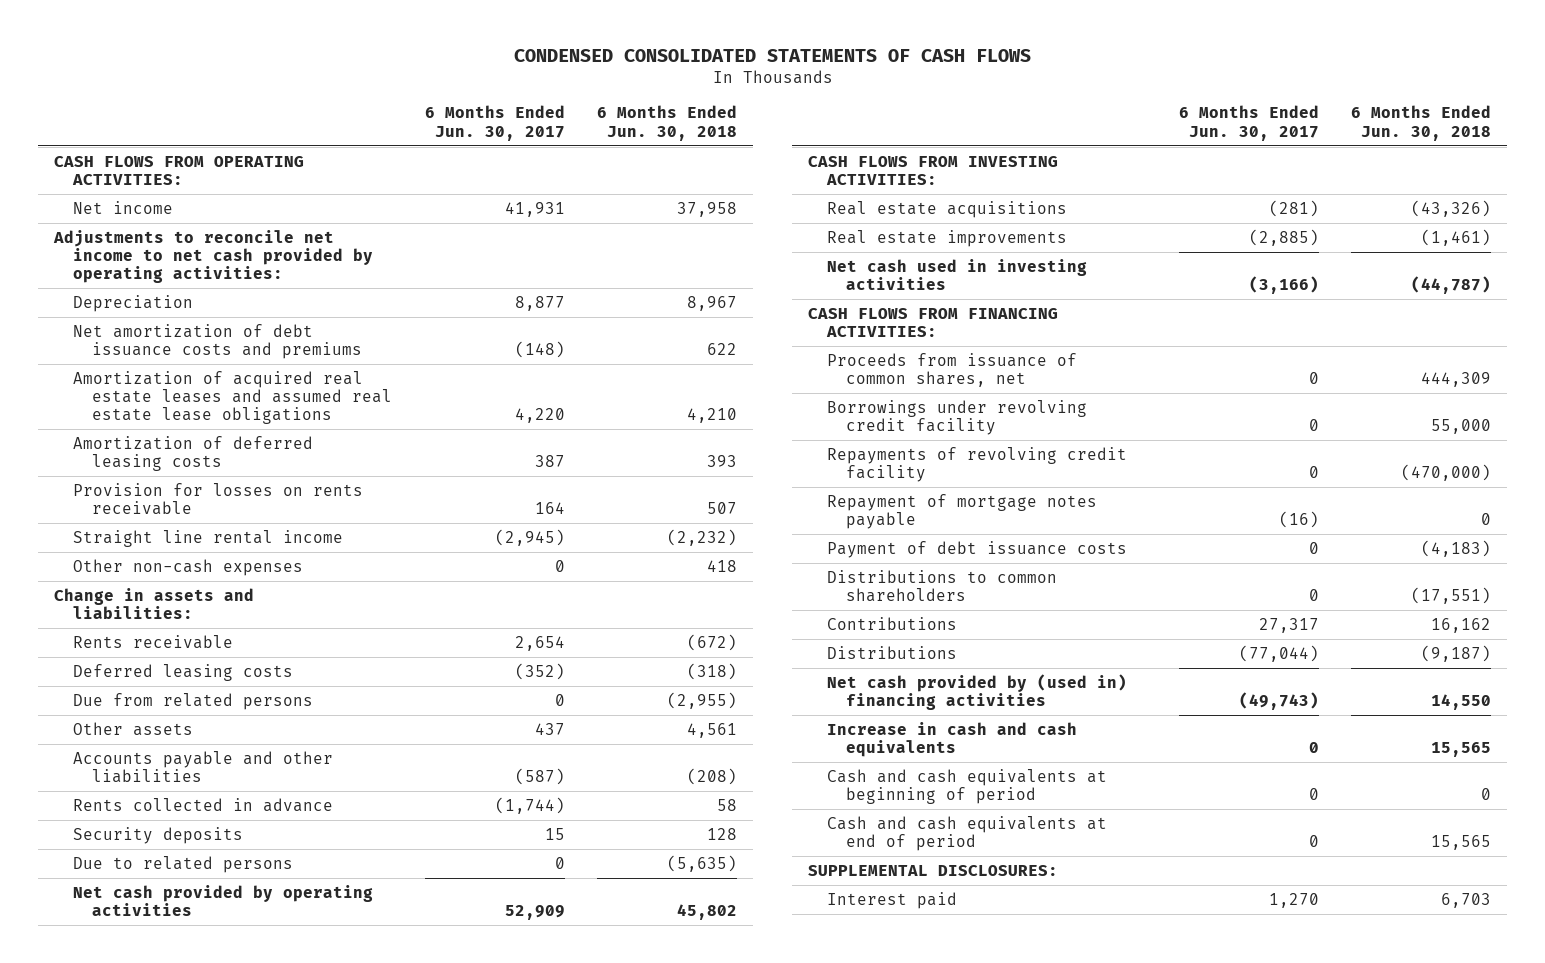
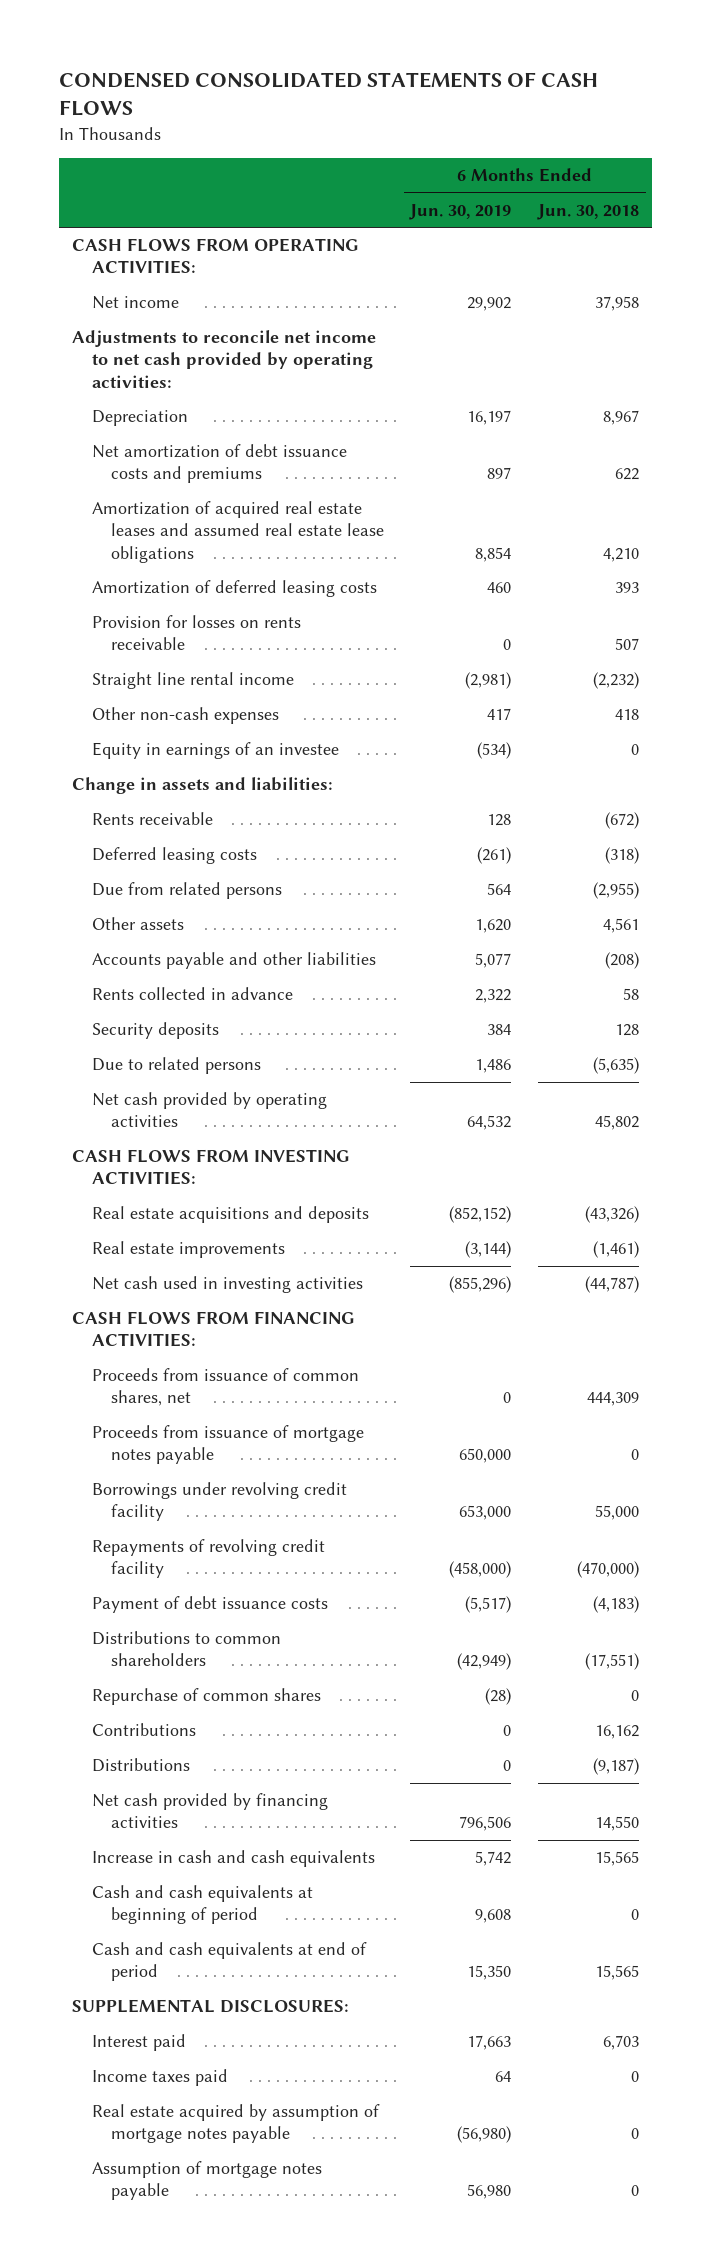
- | 6 Months Ended Jun. 30, 2017 | 6 Months Ended Jun. 30, 2018
+ | 6 Months Ended Jun. 30, 2019 | 6 Months Ended Jun. 30, 2018
+ Equity in earnings of an investee | (534) | 0
- Real estate acquisitions | (281) | (43,326)
+ Real estate acquisitions and deposits | (852,152) | (43,326)
+ Proceeds from issuance of mortgage notes payable | 650,000 | 0
- Repayment of mortgage notes payable | (16) | 0
+ Repurchase of common shares | (28) | 0
- Net cash provided by (used in) financing activities | (49,743) | 14,550
+ Net cash provided by financing activities | 796,506 | 14,550
+ Income taxes paid | 64 | 0
+ Real estate acquired by assumption of mortgage notes payable | (56,980) | 0
+ Assumption of mortgage notes payable | 56,980 | 0

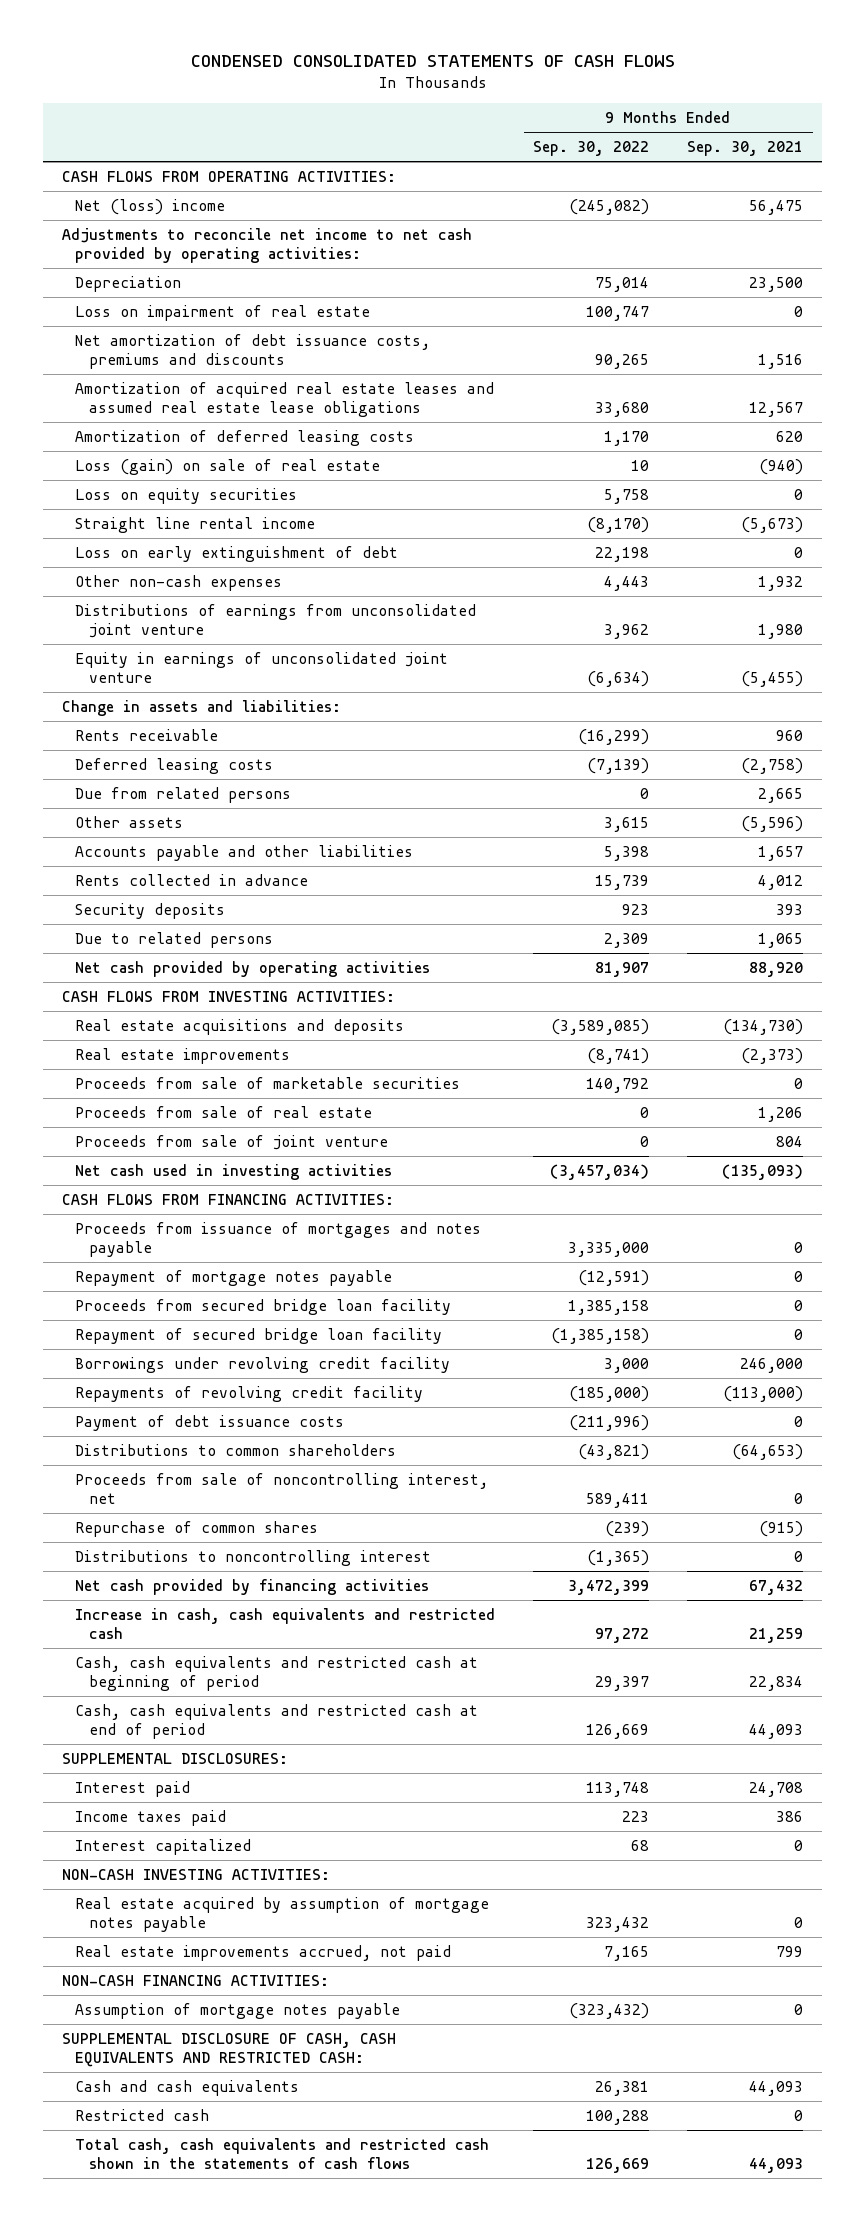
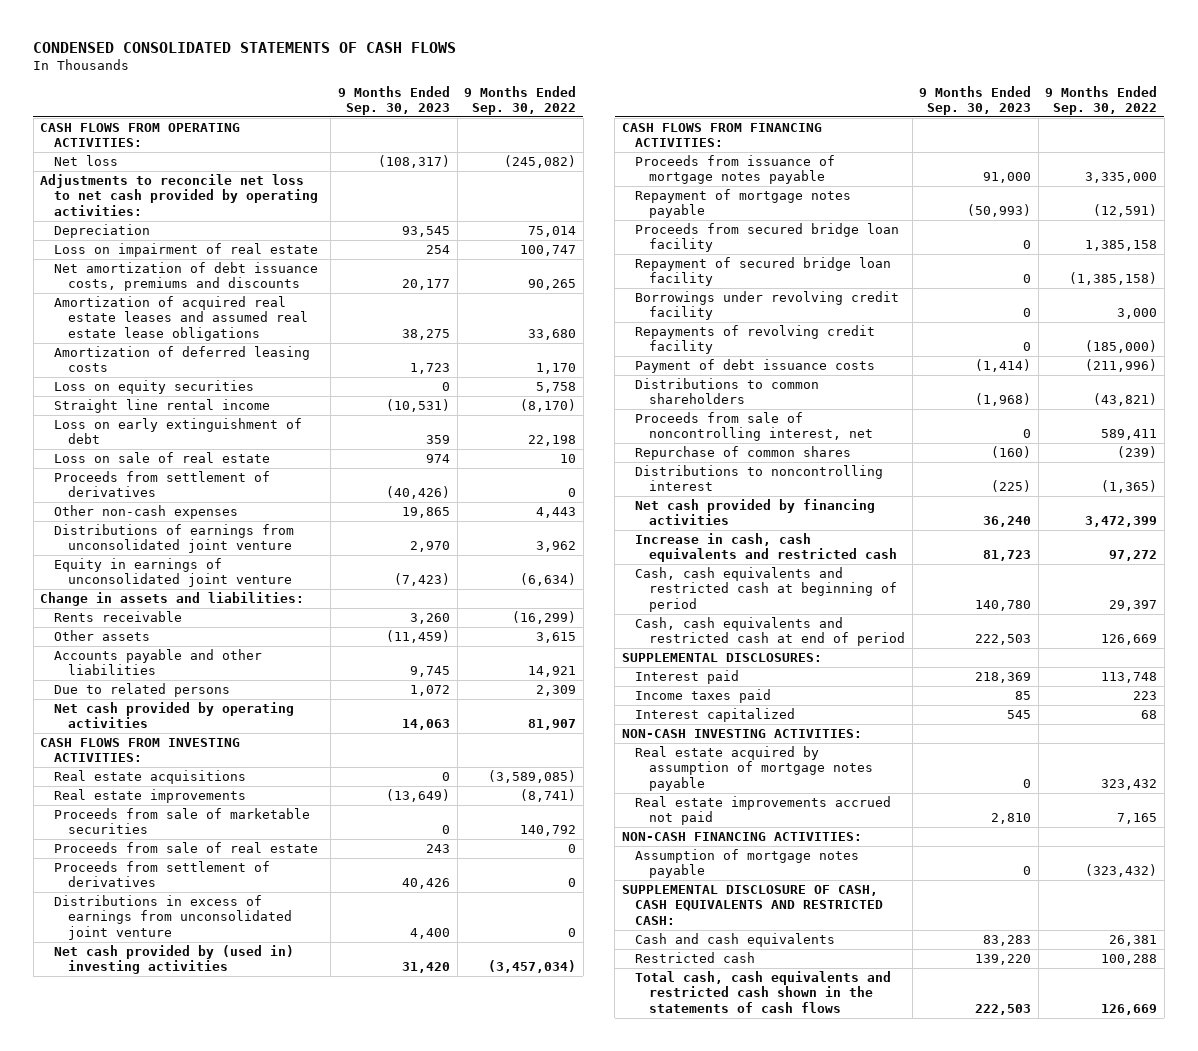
- | 9 Months Ended Sep. 30, 2022 | 9 Months Ended Sep. 30, 2021
+ | 9 Months Ended Sep. 30, 2023 | 9 Months Ended Sep. 30, 2022
- Net (loss) income | (245,082) | 56,475
- Adjustments to reconcile net income to net cash provided by operating activities:
+ Net loss | (108,317) | (245,082)
+ Adjustments to reconcile net loss to net cash provided by operating activities:
- Loss (gain) on sale of real estate | 10 | (940)
+ Loss on sale of real estate | 974 | 10
+ Proceeds from settlement of derivatives | (40,426) | 0
- Deferred leasing costs | (7,139) | (2,758)
- Due from related persons | 0 | 2,665
- Accounts payable and other liabilities | 5,398 | 1,657
- Rents collected in advance | 15,739 | 4,012
- Security deposits | 923 | 393
+ Accounts payable and other liabilities | 9,745 | 14,921
- Real estate acquisitions and deposits | (3,589,085) | (134,730)
+ Real estate acquisitions | 0 | (3,589,085)
- Proceeds from sale of joint venture | 0 | 804
- Net cash used in investing activities | (3,457,034) | (135,093)
+ Proceeds from settlement of derivatives | 40,426 | 0
+ Distributions in excess of earnings from unconsolidated joint venture | 4,400 | 0
+ Net cash provided by (used in) investing activities | 31,420 | (3,457,034)
- Proceeds from issuance of mortgages and notes payable | 3,335,000 | 0
+ Proceeds from issuance of mortgage notes payable | 91,000 | 3,335,000
- Real estate improvements accrued, not paid | 7,165 | 799
+ Real estate improvements accrued not paid | 2,810 | 7,165

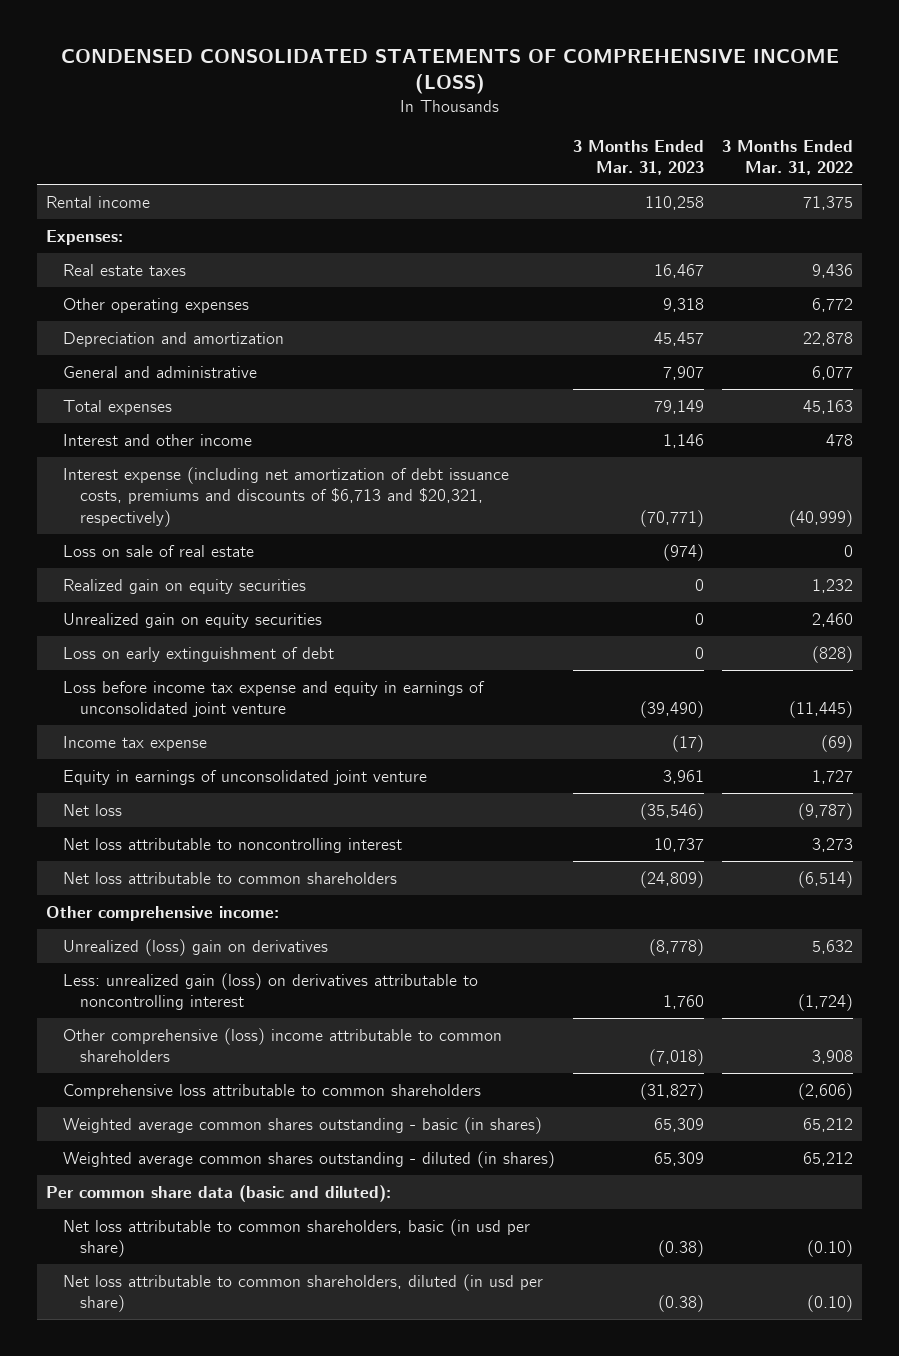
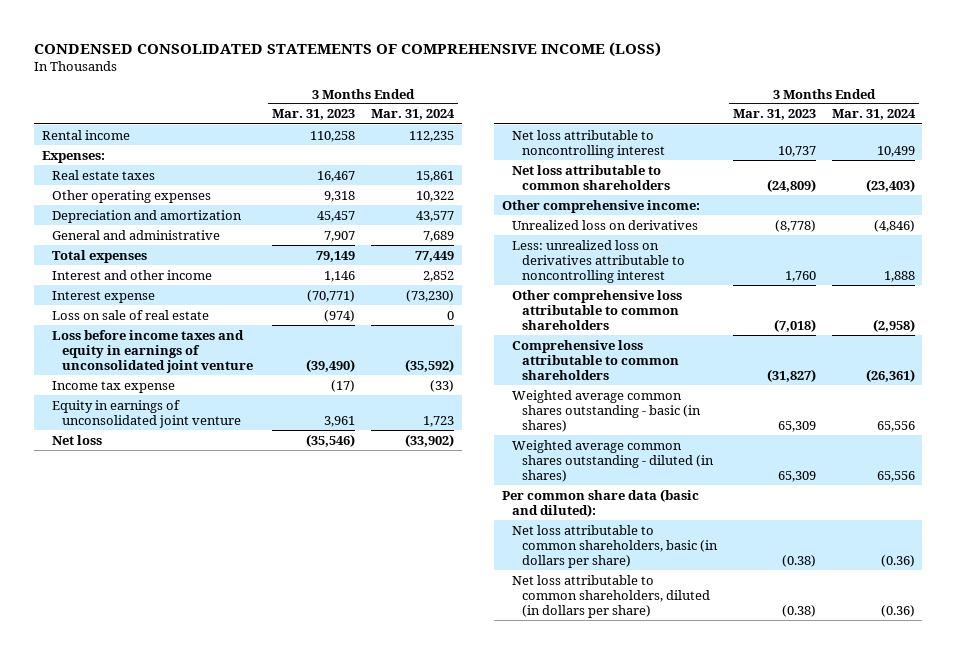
- | 3 Months Ended Mar. 31, 2023 | 3 Months Ended Mar. 31, 2022
+ | 3 Months Ended Mar. 31, 2023 | 3 Months Ended Mar. 31, 2024
- Interest expense (including net amortization of debt issuance costs, premiums and discounts of $6,713 and $20,321, respectively) | (70,771) | (40,999)
+ Interest expense | (70,771) | (73,230)
- Realized gain on equity securities | 0 | 1,232
- Unrealized gain on equity securities | 0 | 2,460
- Loss on early extinguishment of debt | 0 | (828)
- Loss before income tax expense and equity in earnings of unconsolidated joint venture | (39,490) | (11,445)
+ Loss before income taxes and equity in earnings of unconsolidated joint venture | (39,490) | (35,592)
- Unrealized (loss) gain on derivatives | (8,778) | 5,632
- Less: unrealized gain (loss) on derivatives attributable to noncontrolling interest | 1,760 | (1,724)
- Other comprehensive (loss) income attributable to common shareholders | (7,018) | 3,908
+ Unrealized loss on derivatives | (8,778) | (4,846)
+ Less: unrealized loss on derivatives attributable to noncontrolling interest | 1,760 | 1,888
+ Other comprehensive loss attributable to common shareholders | (7,018) | (2,958)
- Net loss attributable to common shareholders, basic (in usd per share) | (0.38) | (0.10)
- Net loss attributable to common shareholders, diluted (in usd per share) | (0.38) | (0.10)
+ Net loss attributable to common shareholders, basic (in dollars per share) | (0.38) | (0.36)
+ Net loss attributable to common shareholders, diluted (in dollars per share) | (0.38) | (0.36)

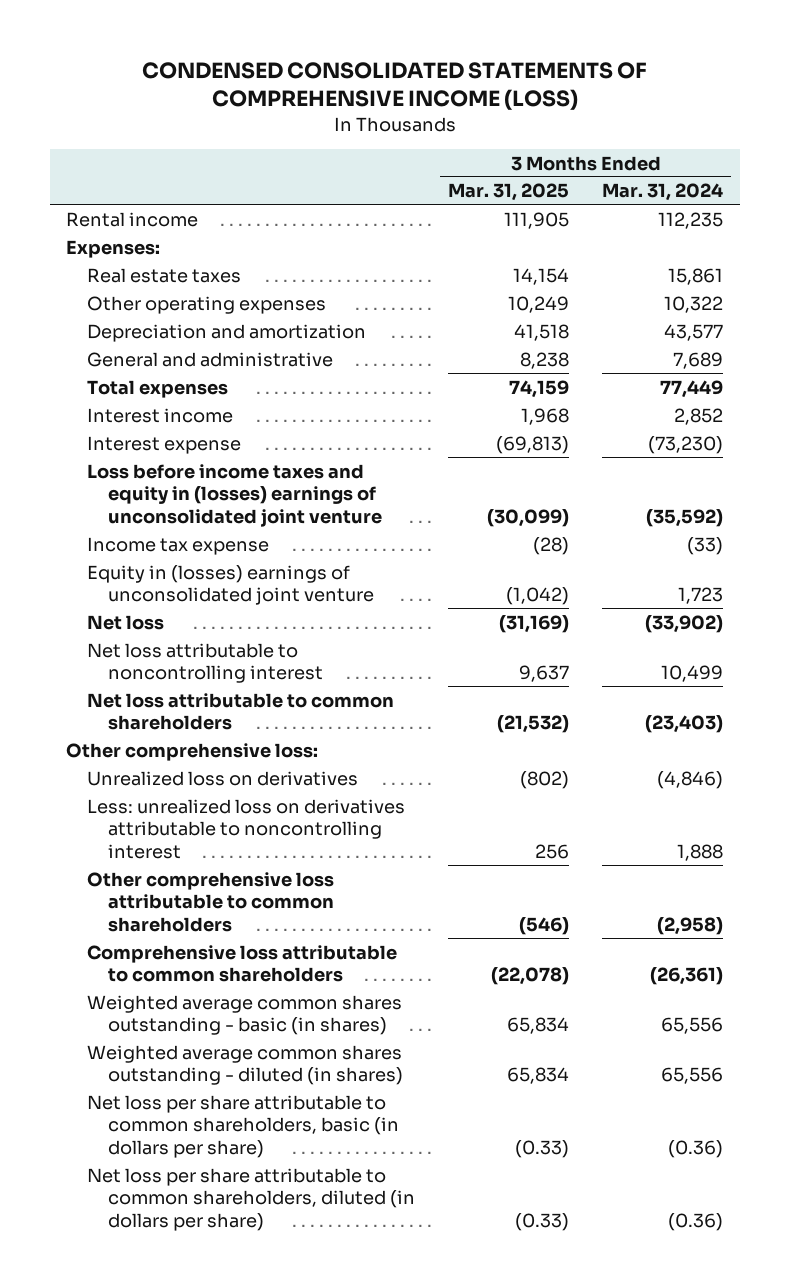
- | 3 Months Ended Mar. 31, 2023 | 3 Months Ended Mar. 31, 2024
+ | 3 Months Ended Mar. 31, 2025 | 3 Months Ended Mar. 31, 2024
- Interest and other income | 1,146 | 2,852
+ Interest income | 1,968 | 2,852
- Loss on sale of real estate | (974) | 0
- Loss before income taxes and equity in earnings of unconsolidated joint venture | (39,490) | (35,592)
+ Loss before income taxes and equity in (losses) earnings of unconsolidated joint venture | (30,099) | (35,592)
- Equity in earnings of unconsolidated joint venture | 3,961 | 1,723
+ Equity in (losses) earnings of unconsolidated joint venture | (1,042) | 1,723
- Other comprehensive income:
+ Other comprehensive loss:
- Per common share data (basic and diluted):
- Net loss attributable to common shareholders, basic (in dollars per share) | (0.38) | (0.36)
- Net loss attributable to common shareholders, diluted (in dollars per share) | (0.38) | (0.36)
+ Net loss per share attributable to common shareholders, basic (in dollars per share) | (0.33) | (0.36)
+ Net loss per share attributable to common shareholders, diluted (in dollars per share) | (0.33) | (0.36)

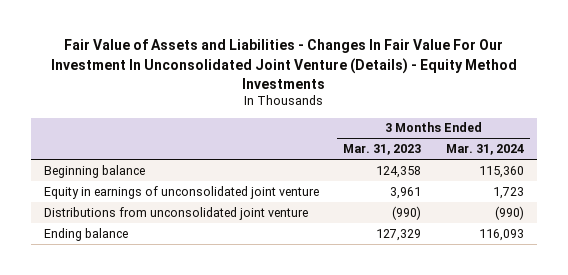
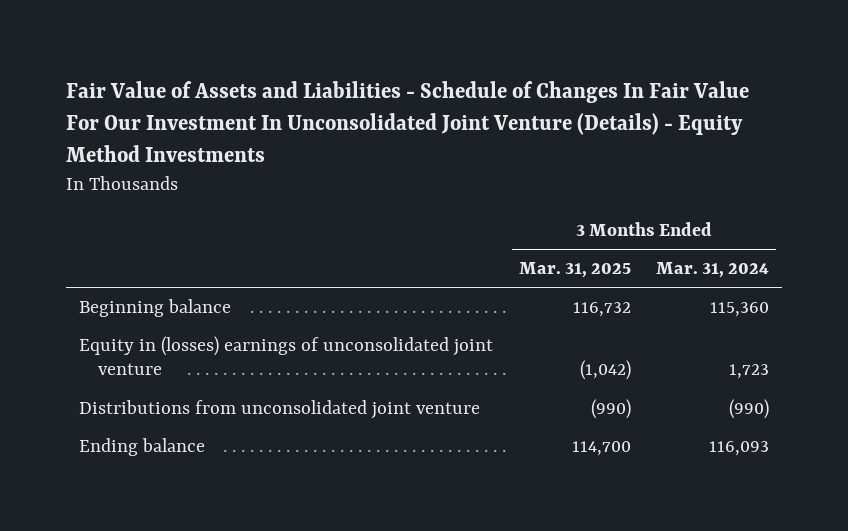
- Fair Value of Assets and Liabilities - Changes In Fair Value For Our Investment In Unconsolidated Joint Venture (Details) - Equity Method Investments
+ Fair Value of Assets and Liabilities - Schedule of Changes In Fair Value For Our Investment In Unconsolidated Joint Venture (Details) - Equity Method Investments
- | 3 Months Ended Mar. 31, 2023 | 3 Months Ended Mar. 31, 2024
+ | 3 Months Ended Mar. 31, 2025 | 3 Months Ended Mar. 31, 2024
- Equity in earnings of unconsolidated joint venture | 3,961 | 1,723
+ Equity in (losses) earnings of unconsolidated joint venture | (1,042) | 1,723

